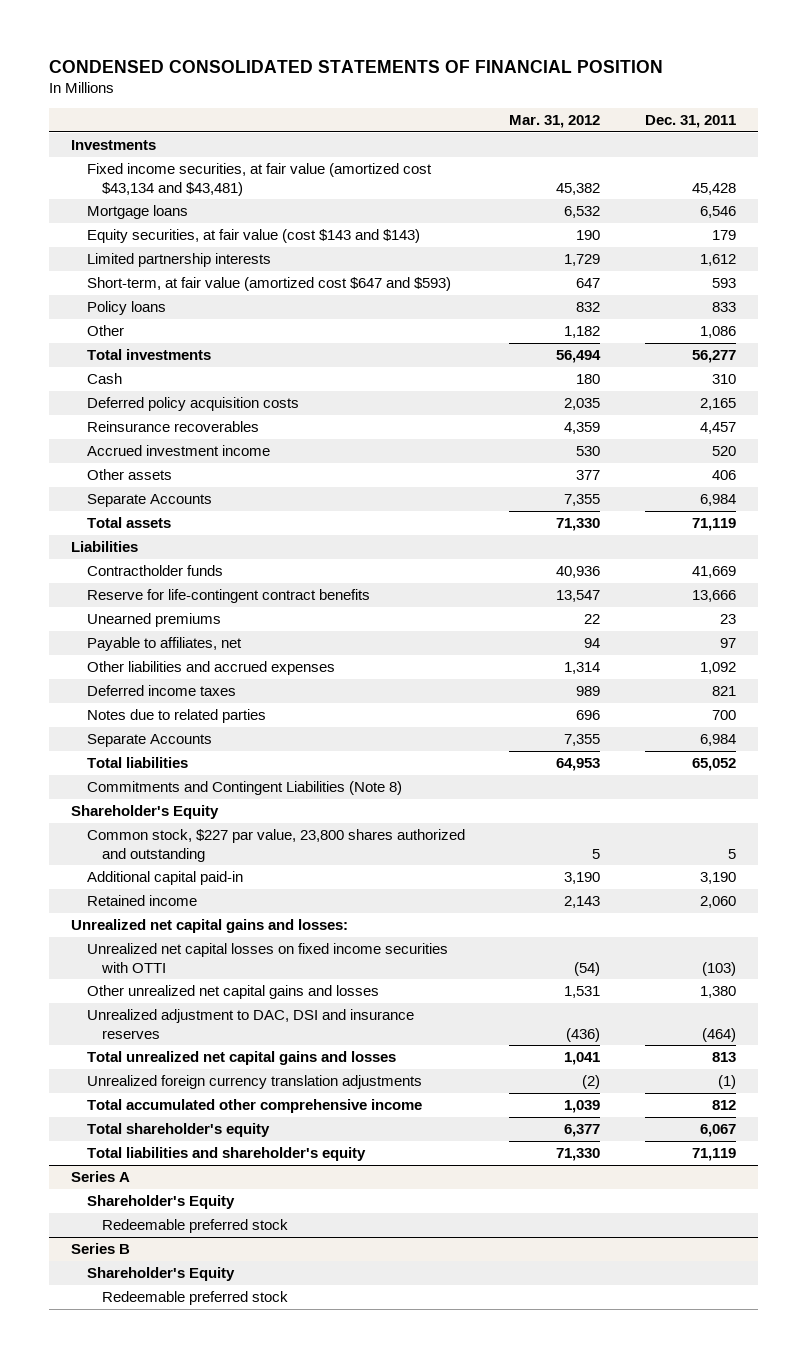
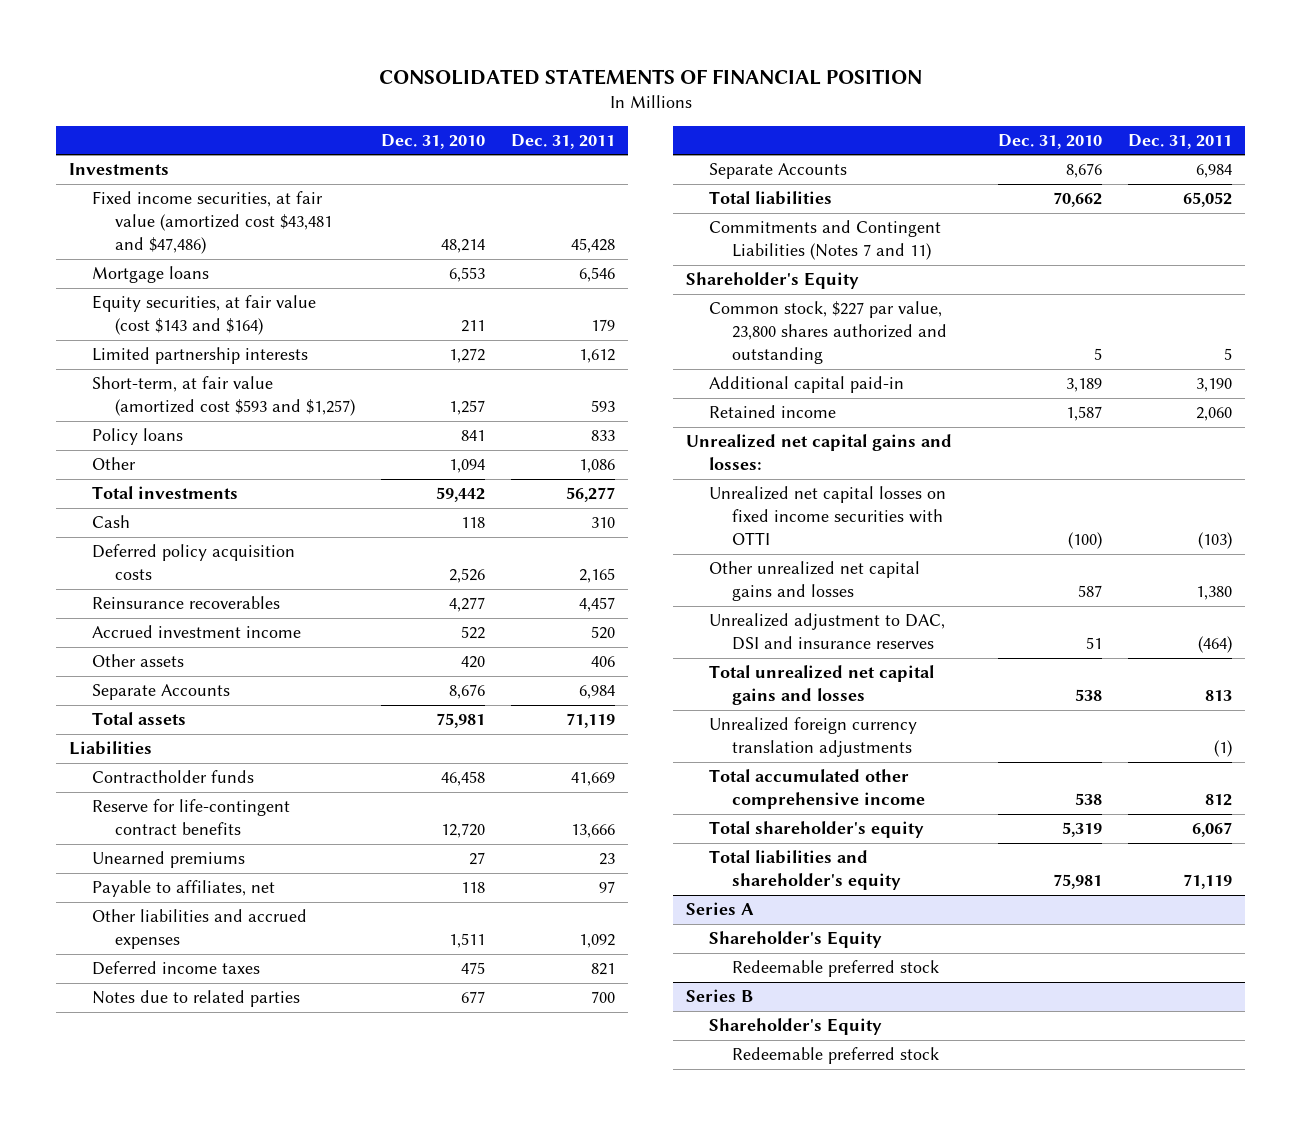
- CONDENSED CONSOLIDATED STATEMENTS OF FINANCIAL POSITION
+ CONSOLIDATED STATEMENTS OF FINANCIAL POSITION
- | Mar. 31, 2012 | Dec. 31, 2011
+ | Dec. 31, 2010 | Dec. 31, 2011
- Fixed income securities, at fair value (amortized cost $43,134 and $43,481) | 45,382 | 45,428
+ Fixed income securities, at fair value (amortized cost $43,481 and $47,486) | 48,214 | 45,428
- Equity securities, at fair value (cost $143 and $143) | 190 | 179
+ Equity securities, at fair value (cost $143 and $164) | 211 | 179
- Short-term, at fair value (amortized cost $647 and $593) | 647 | 593
+ Short-term, at fair value (amortized cost $593 and $1,257) | 1,257 | 593
- Commitments and Contingent Liabilities (Note 8)
+ Commitments and Contingent Liabilities (Notes 7 and 11)

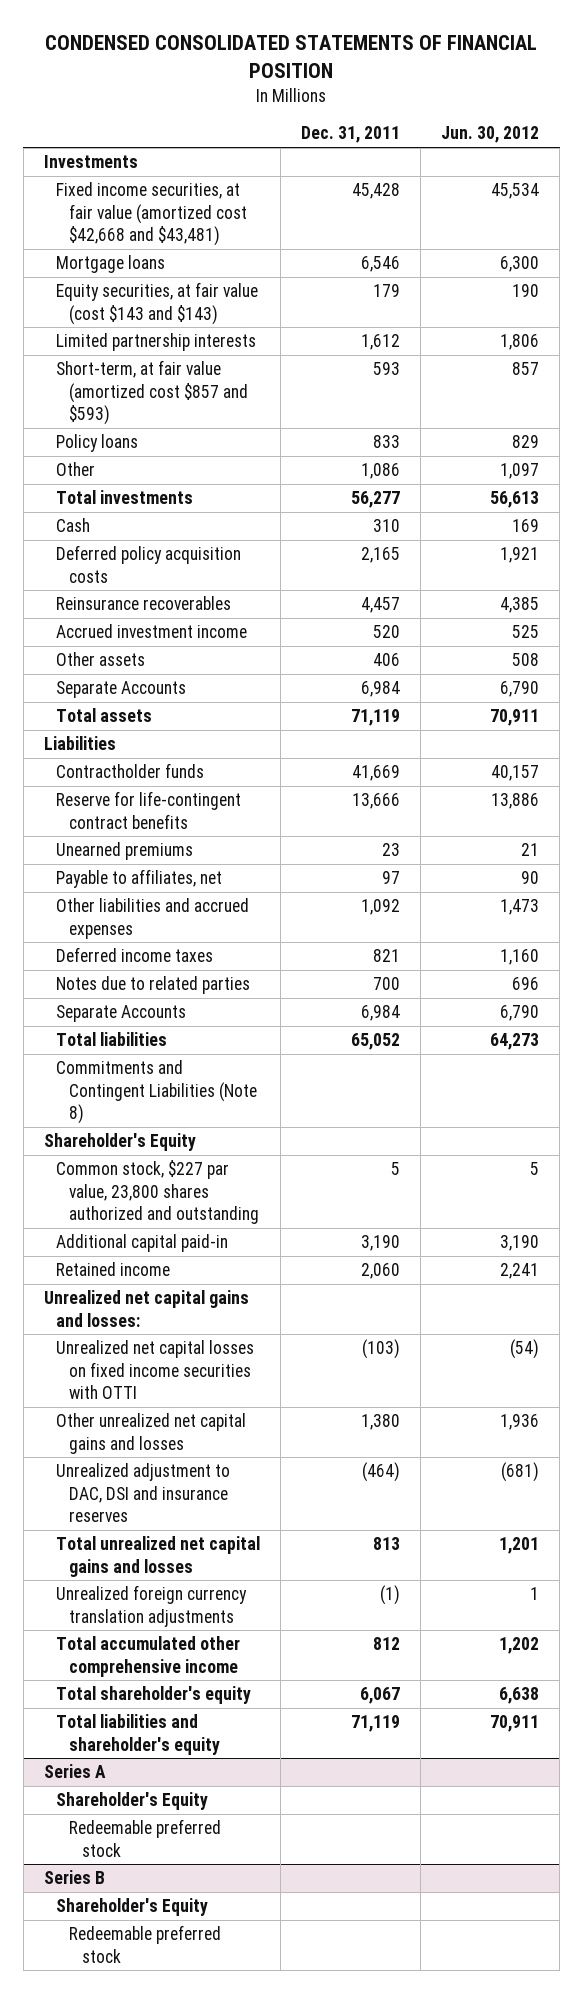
- CONSOLIDATED STATEMENTS OF FINANCIAL POSITION
+ CONDENSED CONSOLIDATED STATEMENTS OF FINANCIAL POSITION
- | Dec. 31, 2010 | Dec. 31, 2011
+ | Dec. 31, 2011 | Jun. 30, 2012
- Fixed income securities, at fair value (amortized cost $43,481 and $47,486) | 48,214 | 45,428
+ Fixed income securities, at fair value (amortized cost $42,668 and $43,481) | 45,428 | 45,534
- Equity securities, at fair value (cost $143 and $164) | 211 | 179
+ Equity securities, at fair value (cost $143 and $143) | 179 | 190
- Short-term, at fair value (amortized cost $593 and $1,257) | 1,257 | 593
+ Short-term, at fair value (amortized cost $857 and $593) | 593 | 857
- Commitments and Contingent Liabilities (Notes 7 and 11)
+ Commitments and Contingent Liabilities (Note 8)

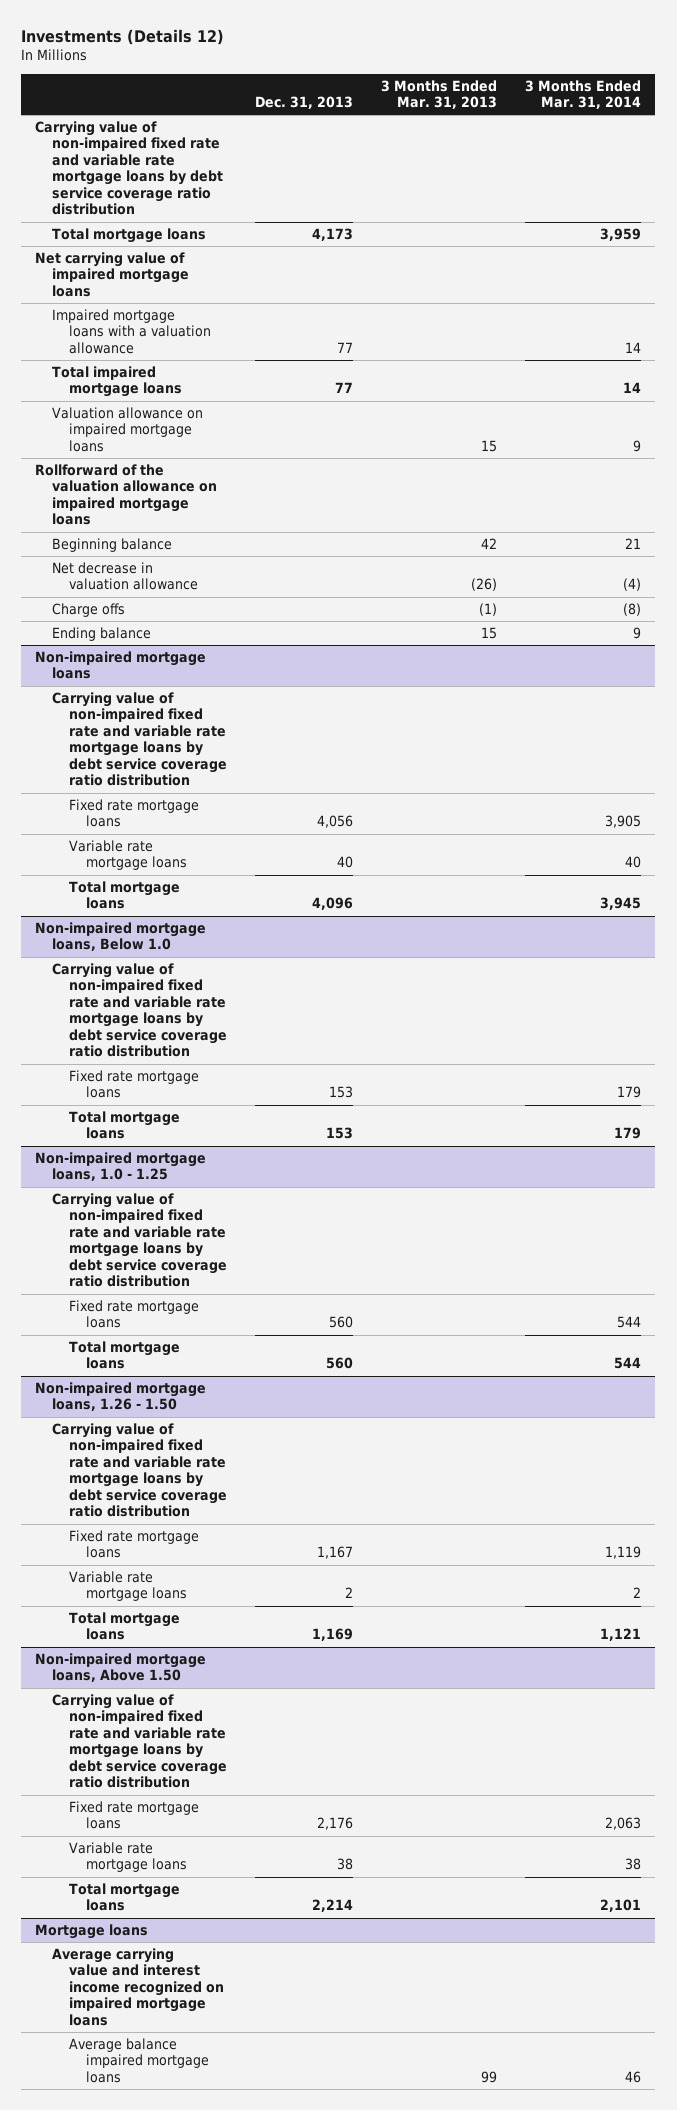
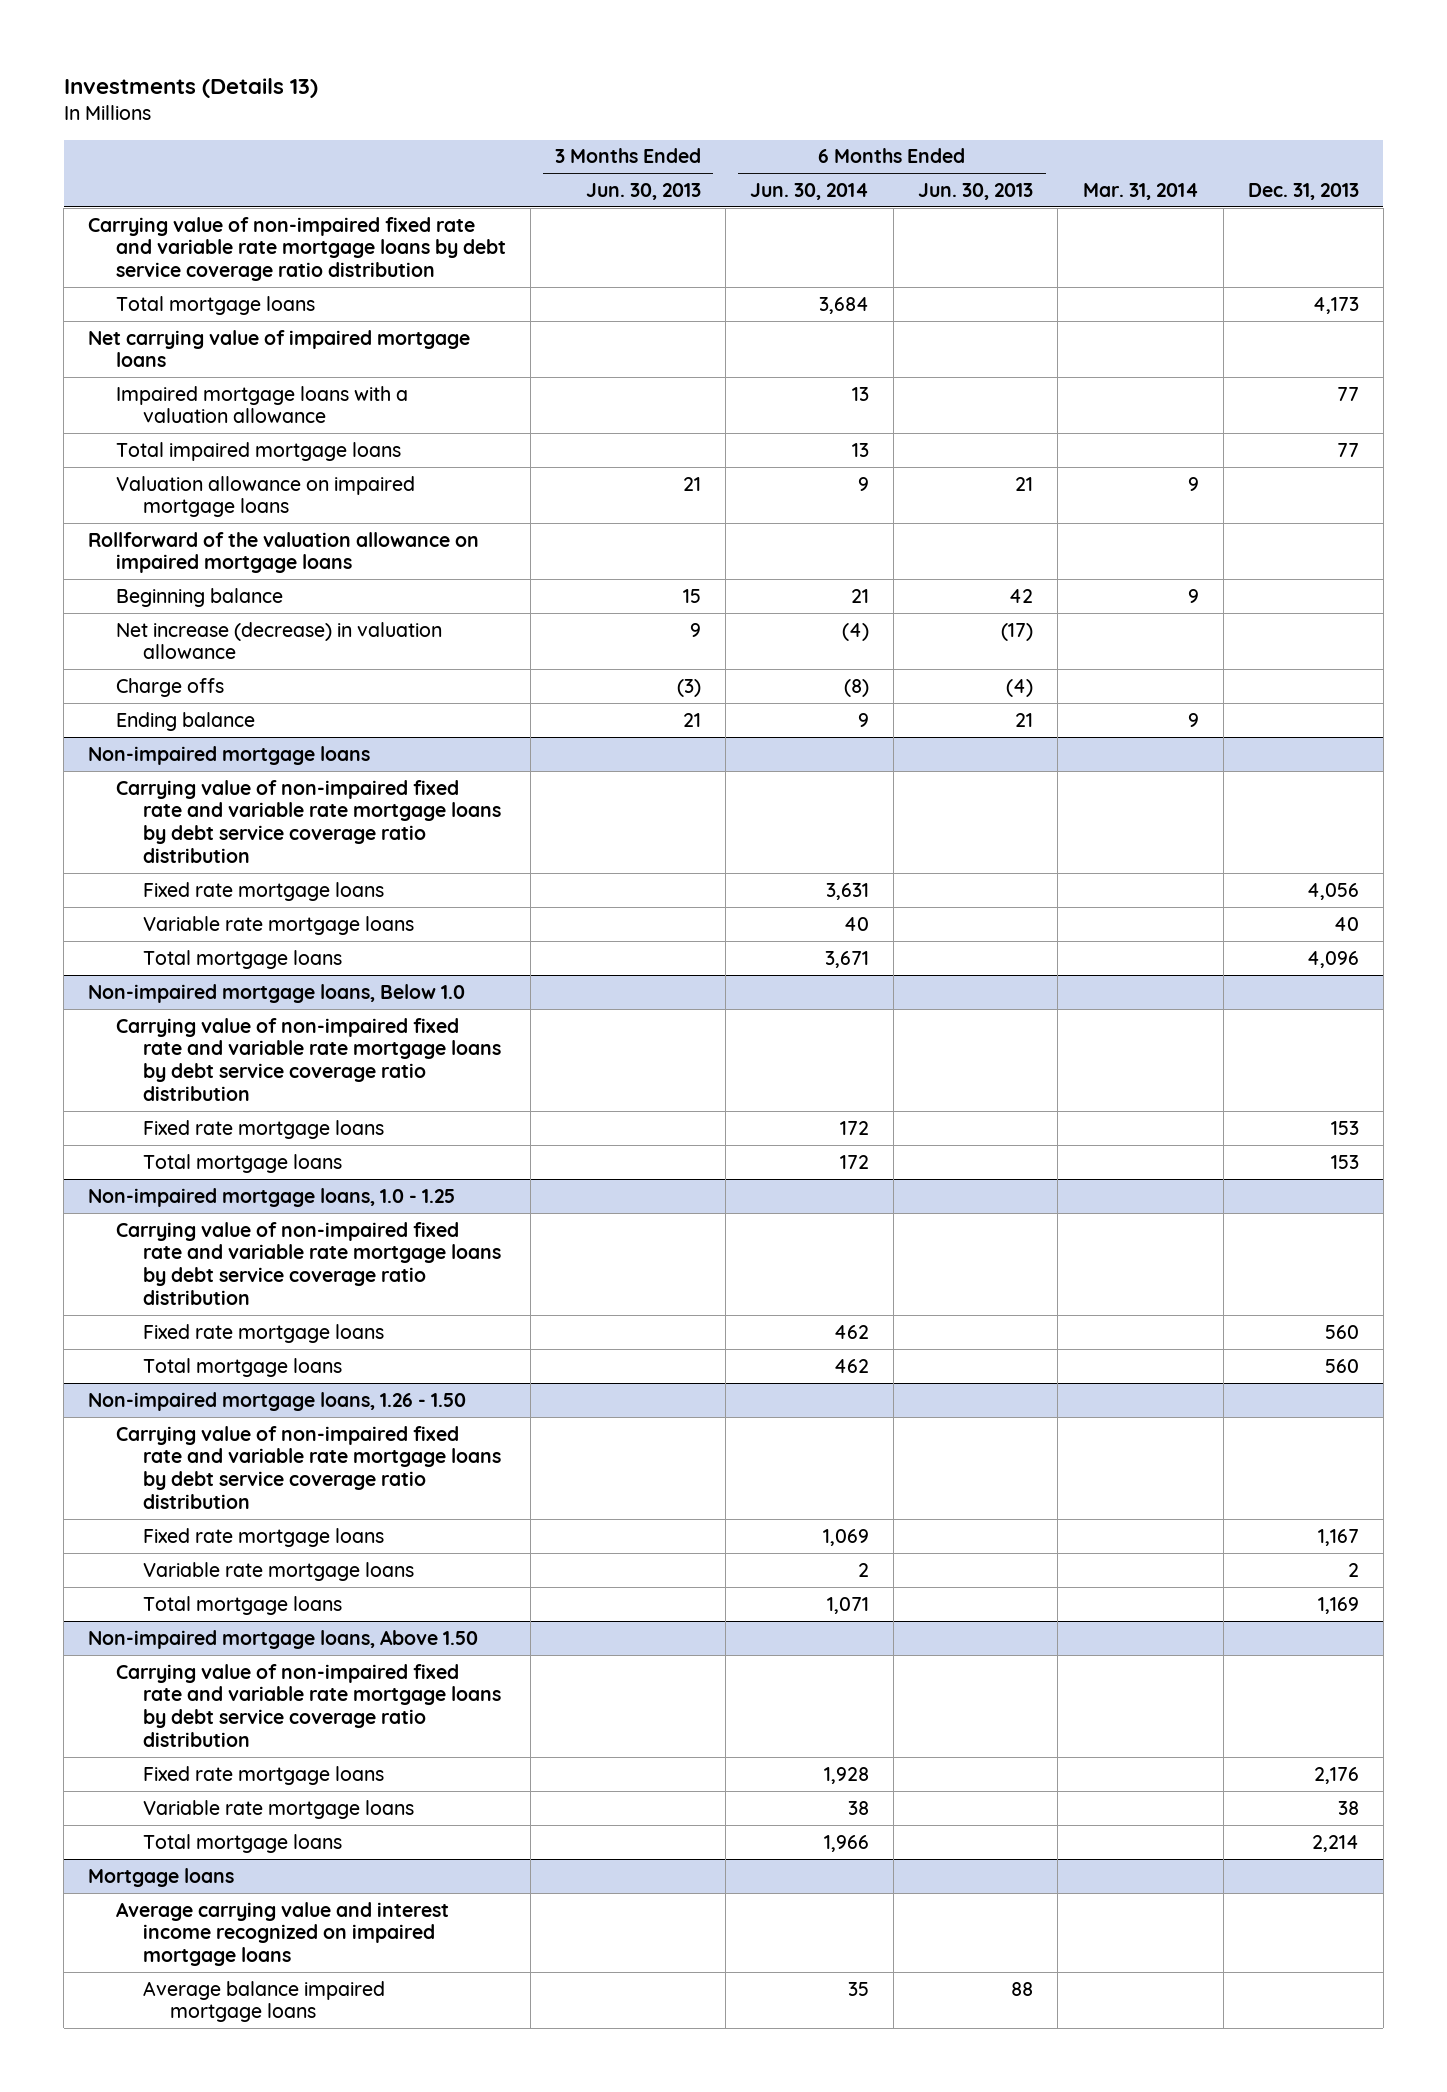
- Investments (Details 12)
+ Investments (Details 13)
- | Dec. 31, 2013 | 3 Months Ended Mar. 31, 2013 | 3 Months Ended Mar. 31, 2014
+ | 3 Months Ended Jun. 30, 2013 | 6 Months Ended Jun. 30, 2014 | 6 Months Ended Jun. 30, 2013 | Mar. 31, 2014 | Dec. 31, 2013
- Net decrease in valuation allowance | | (26) | (4)
+ Net increase (decrease) in valuation allowance | 9 | (4) | (17) | |

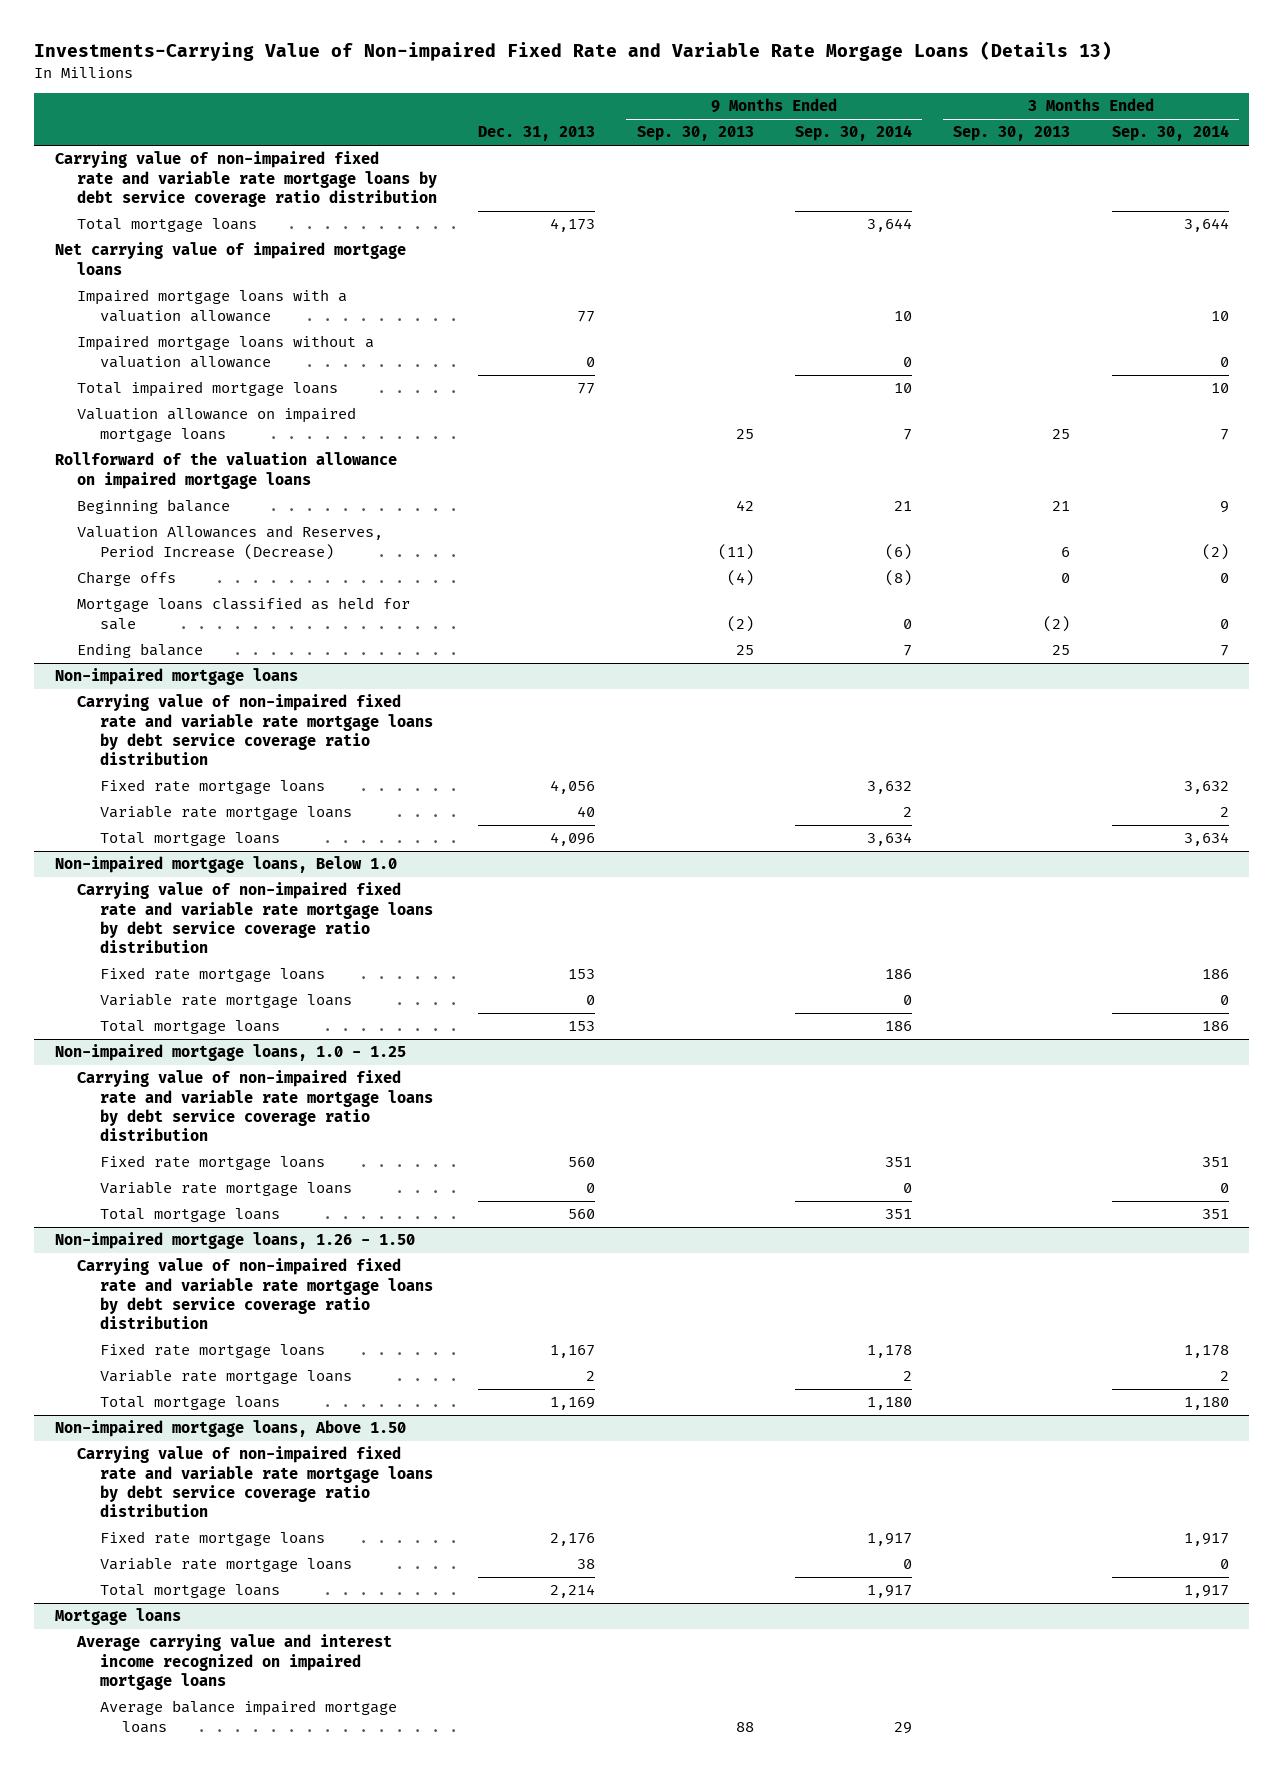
- Investments (Details 13)
+ Investments-Carrying Value of Non-impaired Fixed Rate and Variable Rate Morgage Loans (Details 13)
- | 3 Months Ended Jun. 30, 2013 | 6 Months Ended Jun. 30, 2014 | 6 Months Ended Jun. 30, 2013 | Mar. 31, 2014 | Dec. 31, 2013
+ | Dec. 31, 2013 | 9 Months Ended Sep. 30, 2013 | 9 Months Ended Sep. 30, 2014 | 3 Months Ended Sep. 30, 2013 | 3 Months Ended Sep. 30, 2014
+ Impaired mortgage loans without a valuation allowance | 0 | | 0 | | 0
- Net increase (decrease) in valuation allowance | 9 | (4) | (17) | |
+ Valuation Allowances and Reserves, Period Increase (Decrease) | | (11) | (6) | 6 | (2)
+ Mortgage loans classified as held for sale | | (2) | 0 | (2) | 0
@ Non-impaired mortgage loans, Below 1.0
+ Variable rate mortgage loans | 0 | | 0 | | 0
@ Non-impaired mortgage loans, 1.0 - 1.25
+ Variable rate mortgage loans | 0 | | 0 | | 0

